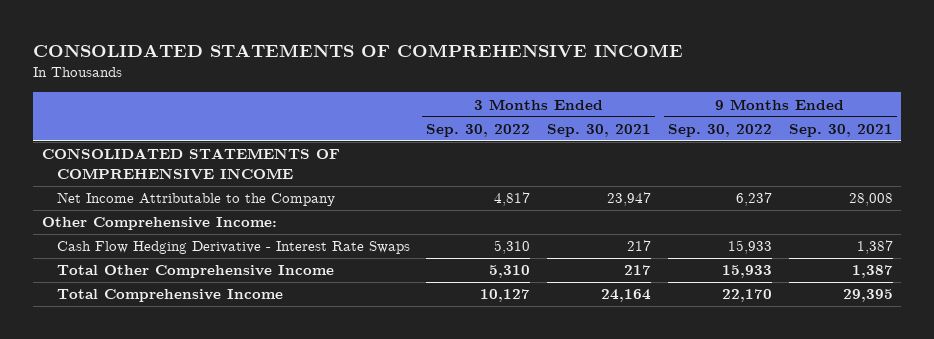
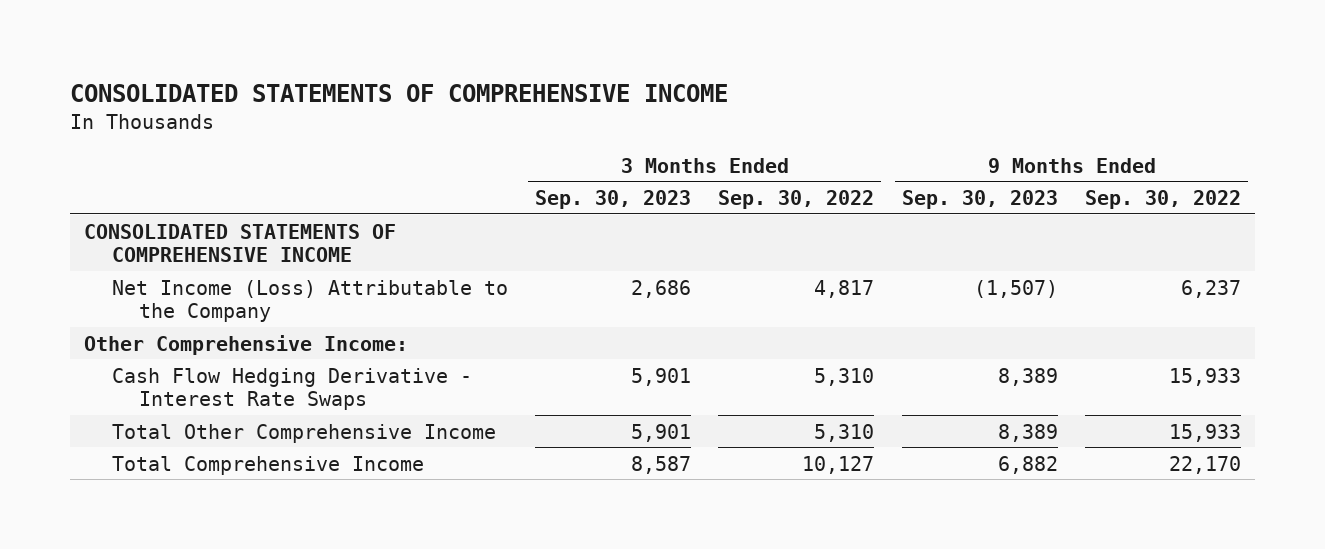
- | 3 Months Ended Sep. 30, 2022 | 3 Months Ended Sep. 30, 2021 | 9 Months Ended Sep. 30, 2022 | 9 Months Ended Sep. 30, 2021
+ | 3 Months Ended Sep. 30, 2023 | 3 Months Ended Sep. 30, 2022 | 9 Months Ended Sep. 30, 2023 | 9 Months Ended Sep. 30, 2022
- Net Income Attributable to the Company | 4,817 | 23,947 | 6,237 | 28,008
+ Net Income (Loss) Attributable to the Company | 2,686 | 4,817 | (1,507) | 6,237

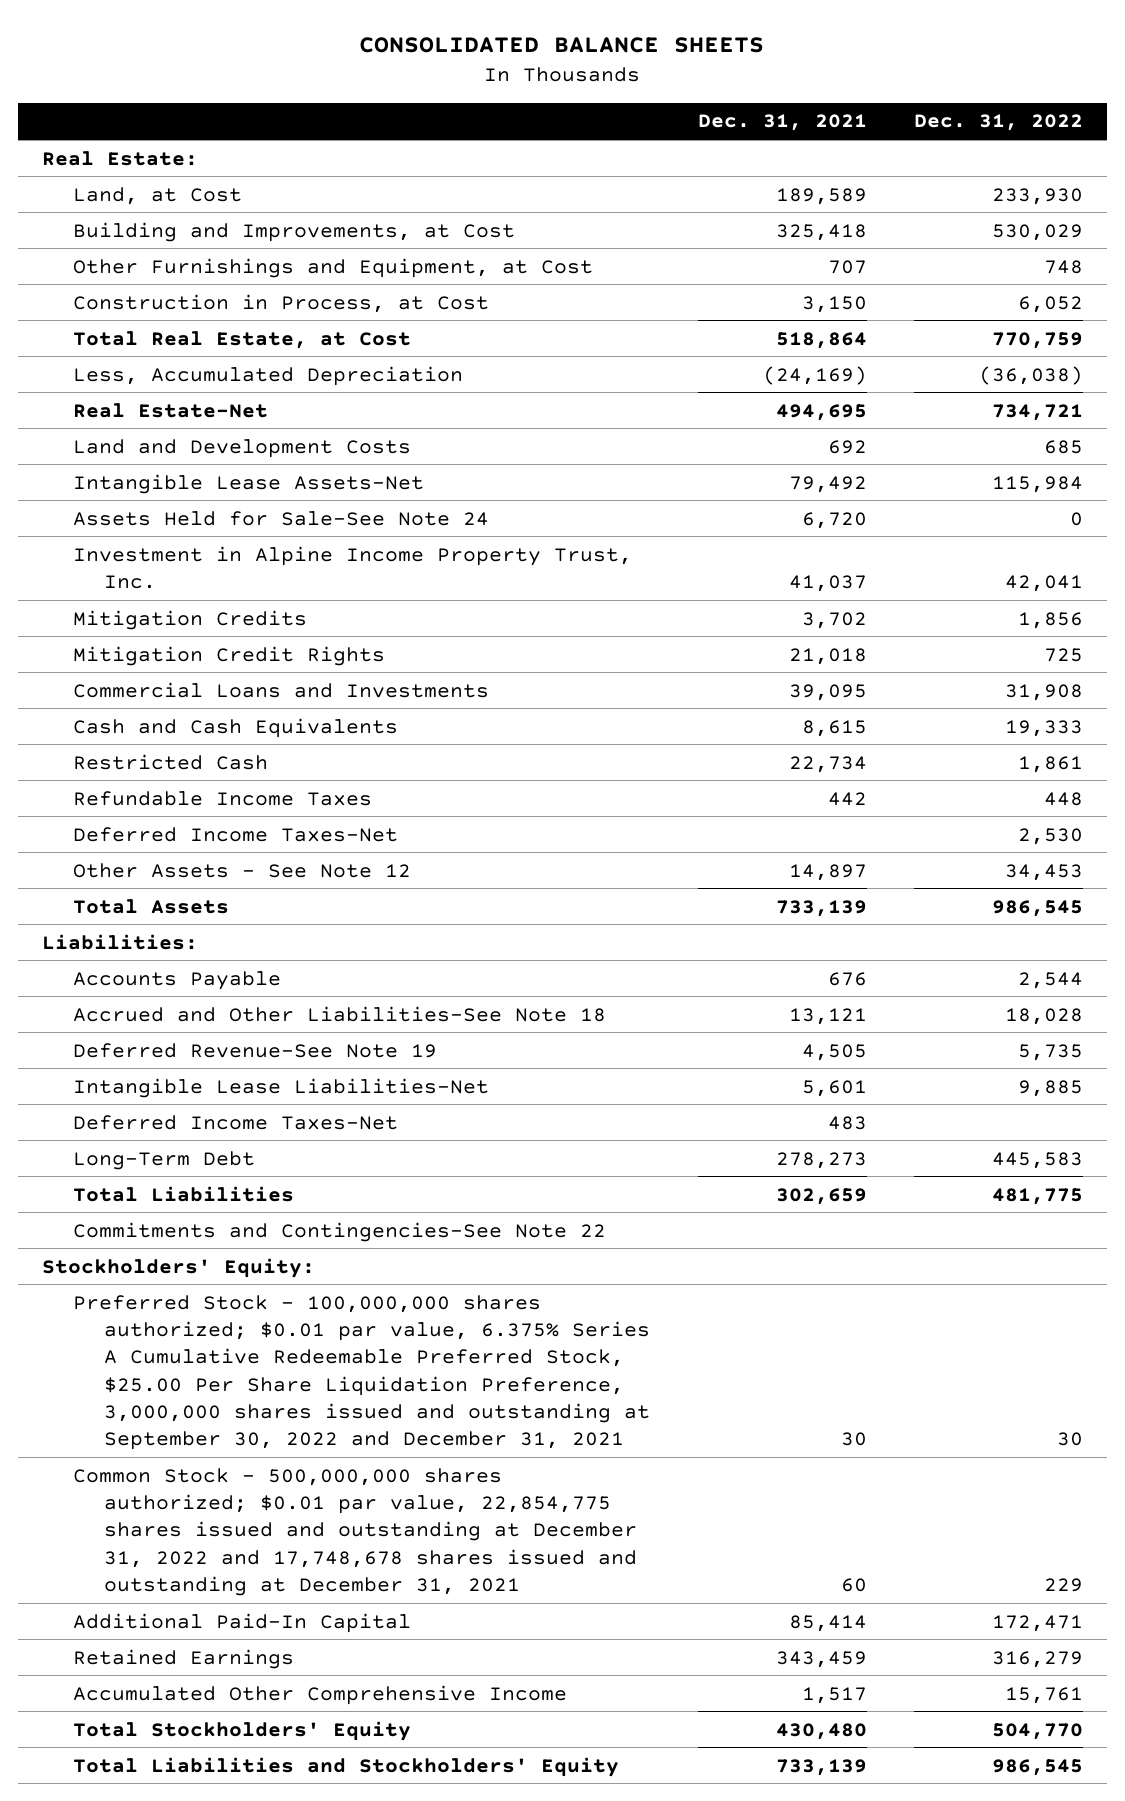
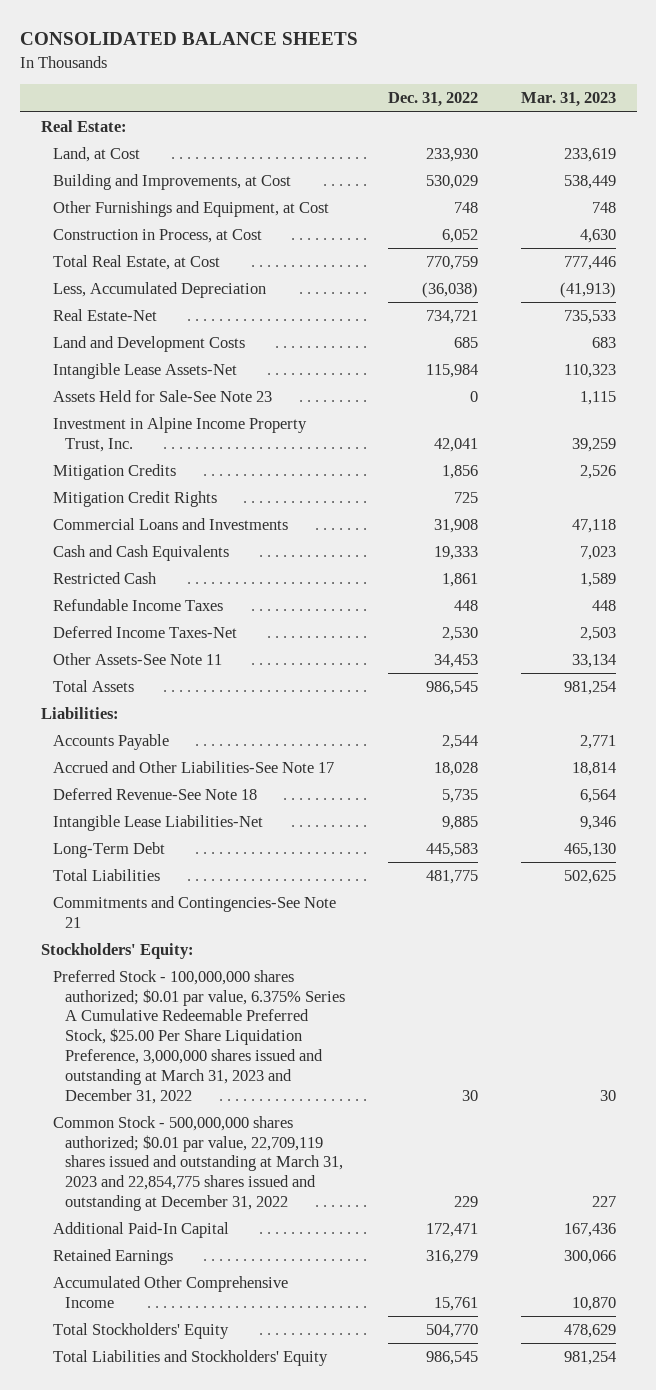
- | Dec. 31, 2021 | Dec. 31, 2022
+ | Dec. 31, 2022 | Mar. 31, 2023
- Assets Held for Sale-See Note 24 | 6,720 | 0
+ Assets Held for Sale-See Note 23 | 0 | 1,115
- Other Assets - See Note 12 | 14,897 | 34,453
+ Other Assets-See Note 11 | 34,453 | 33,134
- Accrued and Other Liabilities-See Note 18 | 13,121 | 18,028
- Deferred Revenue-See Note 19 | 4,505 | 5,735
+ Accrued and Other Liabilities-See Note 17 | 18,028 | 18,814
+ Deferred Revenue-See Note 18 | 5,735 | 6,564
- Deferred Income Taxes-Net | 483 |
- Commitments and Contingencies-See Note 22
+ Commitments and Contingencies-See Note 21
- Preferred Stock - 100,000,000 shares authorized; $0.01 par value, 6.375% Series A Cumulative Redeemable Preferred Stock, $25.00 Per Share Liquidation Preference, 3,000,000 shares issued and outstanding at September 30, 2022 and December 31, 2021 | 30 | 30
- Common Stock - 500,000,000 shares authorized; $0.01 par value, 22,854,775 shares issued and outstanding at December 31, 2022 and 17,748,678 shares issued and outstanding at December 31, 2021 | 60 | 229
+ Preferred Stock - 100,000,000 shares authorized; $0.01 par value, 6.375% Series A Cumulative Redeemable Preferred Stock, $25.00 Per Share Liquidation Preference, 3,000,000 shares issued and outstanding at March 31, 2023 and December 31, 2022 | 30 | 30
+ Common Stock - 500,000,000 shares authorized; $0.01 par value, 22,709,119 shares issued and outstanding at March 31, 2023 and 22,854,775 shares issued and outstanding at December 31, 2022 | 229 | 227

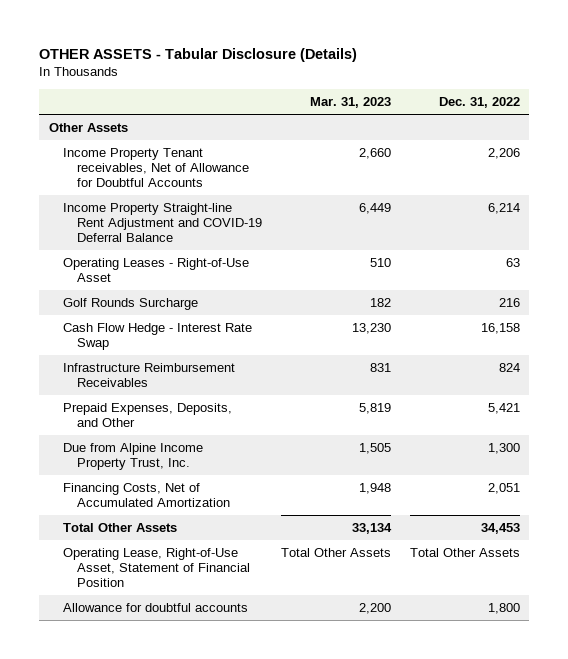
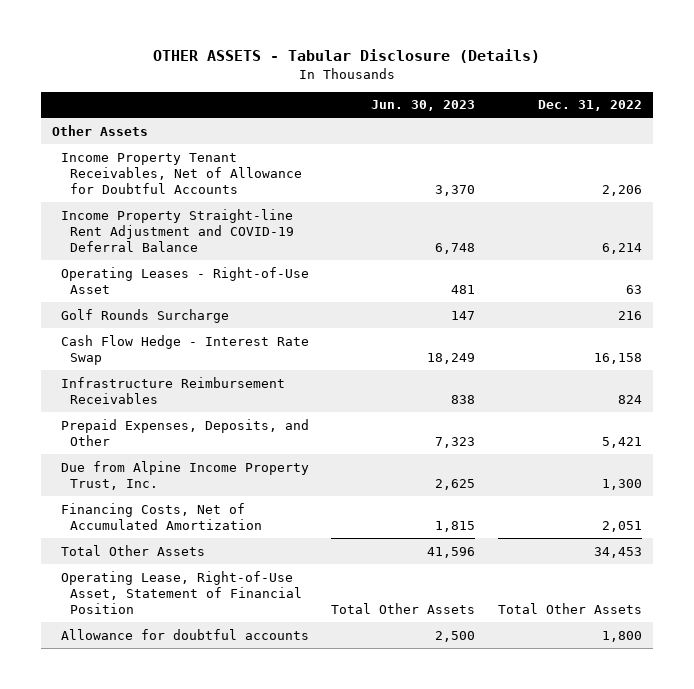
- | Mar. 31, 2023 | Dec. 31, 2022
+ | Jun. 30, 2023 | Dec. 31, 2022
- Income Property Tenant receivables, Net of Allowance for Doubtful Accounts | 2,660 | 2,206
+ Income Property Tenant Receivables, Net of Allowance for Doubtful Accounts | 3,370 | 2,206

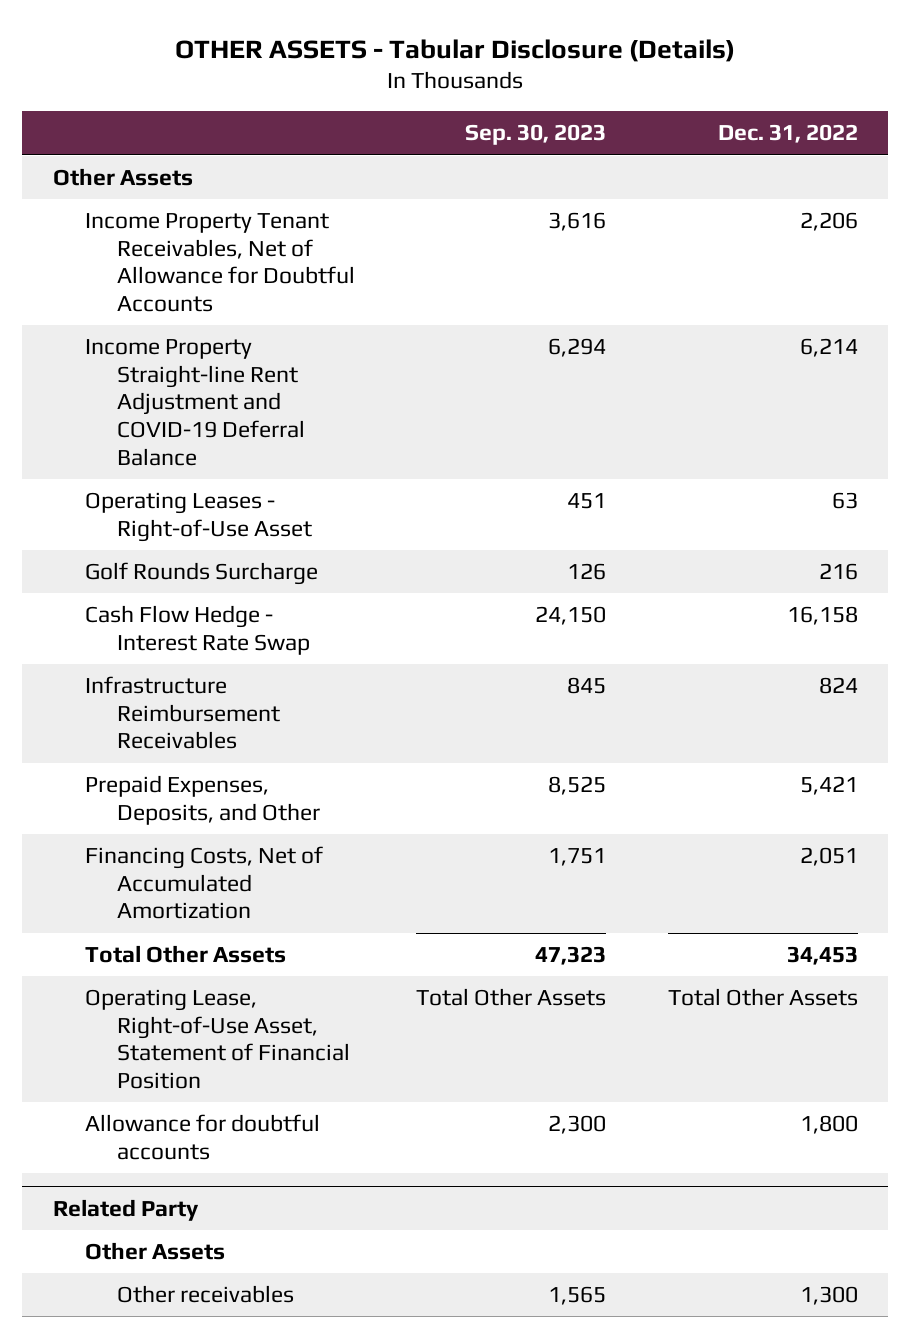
- | Jun. 30, 2023 | Dec. 31, 2022
+ | Sep. 30, 2023 | Dec. 31, 2022
- Due from Alpine Income Property Trust, Inc. | 2,625 | 1,300
+ Related Party
+ Other Assets
+ Other receivables | 1,565 | 1,300

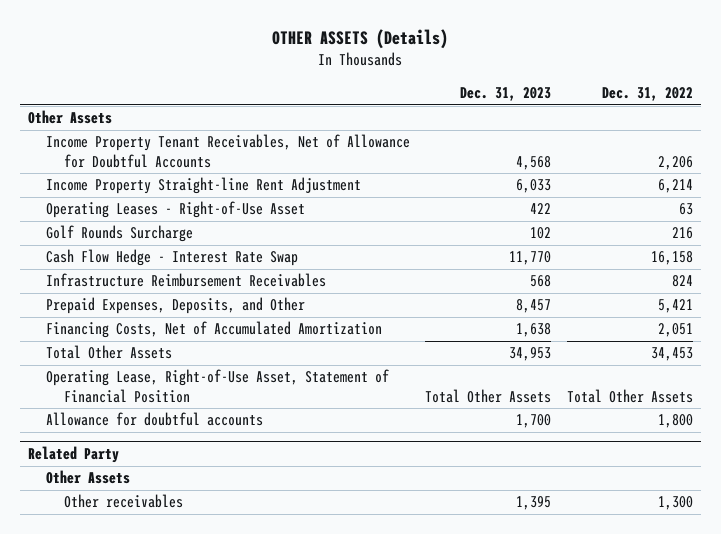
- OTHER ASSETS - Tabular Disclosure (Details)
+ OTHER ASSETS (Details)
- | Sep. 30, 2023 | Dec. 31, 2022
+ | Dec. 31, 2023 | Dec. 31, 2022
- Income Property Straight-line Rent Adjustment and COVID-19 Deferral Balance | 6,294 | 6,214
+ Income Property Straight-line Rent Adjustment | 6,033 | 6,214

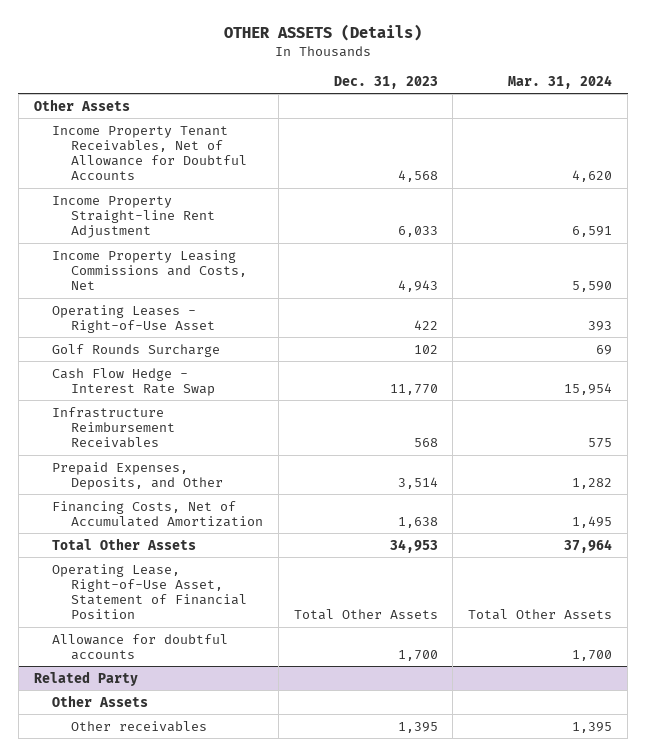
- | Dec. 31, 2023 | Dec. 31, 2022
+ | Dec. 31, 2023 | Mar. 31, 2024
+ Income Property Leasing Commissions and Costs, Net | 4,943 | 5,590
- Prepaid Expenses, Deposits, and Other | 8,457 | 5,421
+ Prepaid Expenses, Deposits, and Other | 3,514 | 1,282

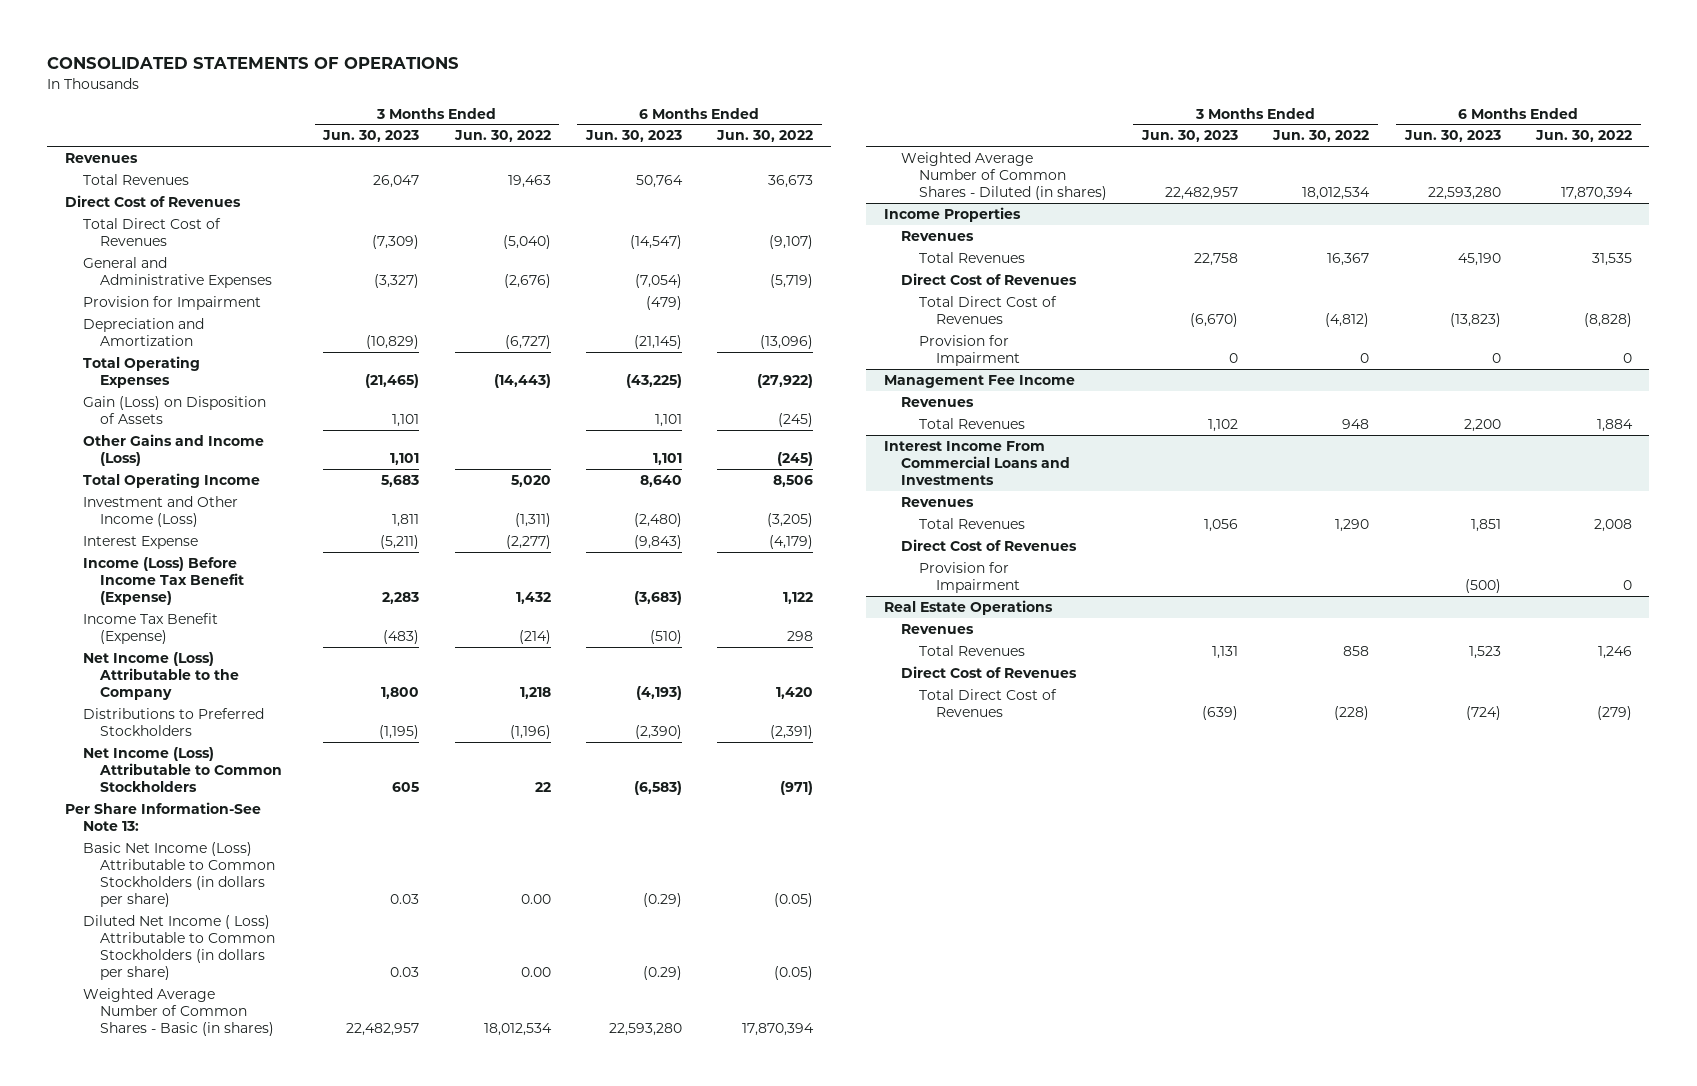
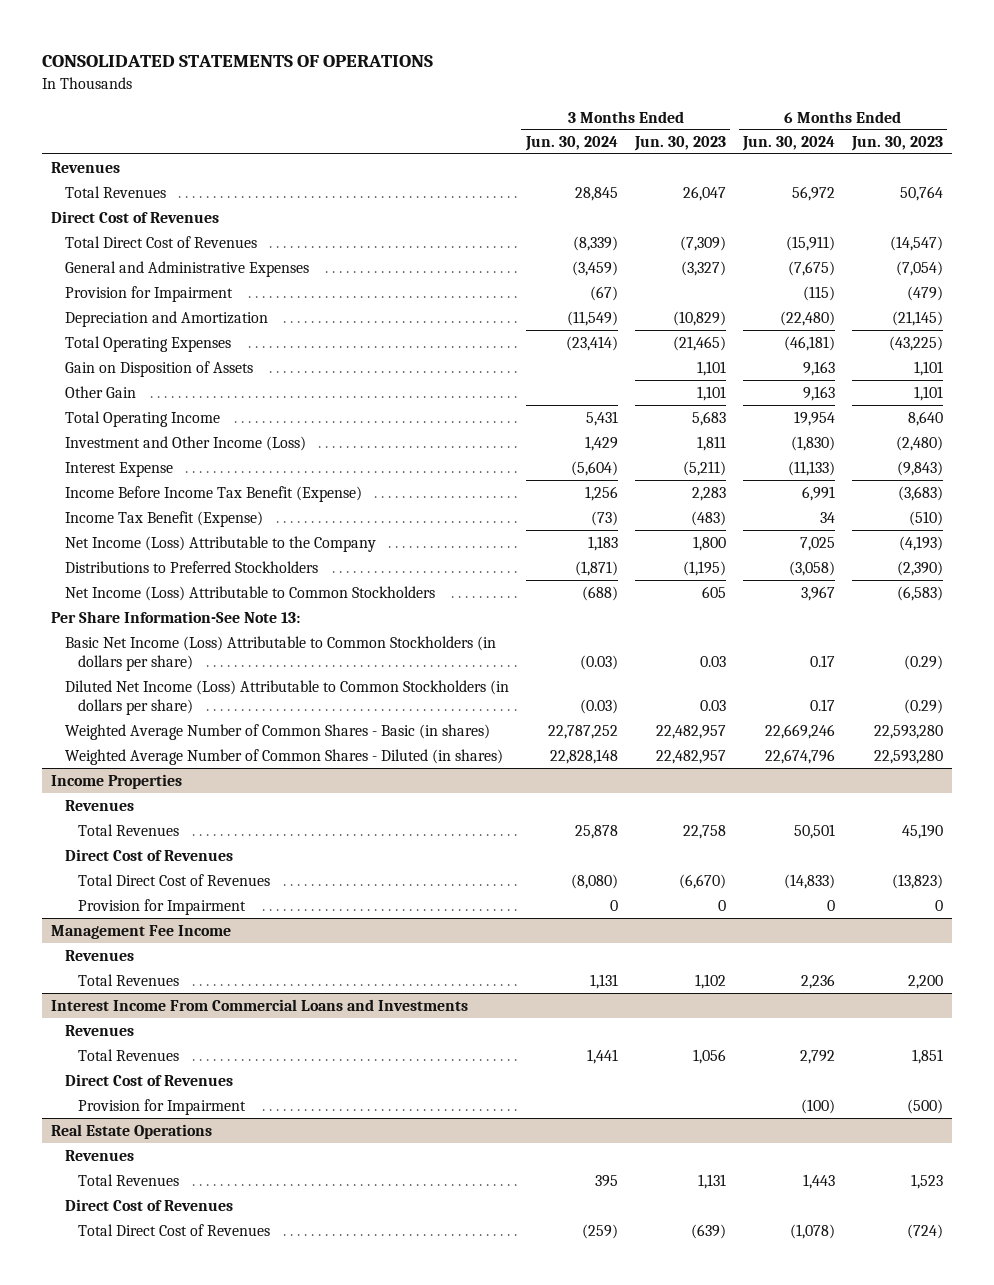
- | 3 Months Ended Jun. 30, 2023 | 3 Months Ended Jun. 30, 2022 | 6 Months Ended Jun. 30, 2023 | 6 Months Ended Jun. 30, 2022
+ | 3 Months Ended Jun. 30, 2024 | 3 Months Ended Jun. 30, 2023 | 6 Months Ended Jun. 30, 2024 | 6 Months Ended Jun. 30, 2023
- Gain (Loss) on Disposition of Assets | 1,101 | | 1,101 | (245)
- Other Gains and Income (Loss) | 1,101 | | 1,101 | (245)
+ Gain on Disposition of Assets | | 1,101 | 9,163 | 1,101
+ Other Gain | | 1,101 | 9,163 | 1,101
- Income (Loss) Before Income Tax Benefit (Expense) | 2,283 | 1,432 | (3,683) | 1,122
+ Income Before Income Tax Benefit (Expense) | 1,256 | 2,283 | 6,991 | (3,683)
- Diluted Net Income ( Loss) Attributable to Common Stockholders (in dollars per share) | 0.03 | 0.00 | (0.29) | (0.05)
+ Diluted Net Income (Loss) Attributable to Common Stockholders (in dollars per share) | (0.03) | 0.03 | 0.17 | (0.29)

